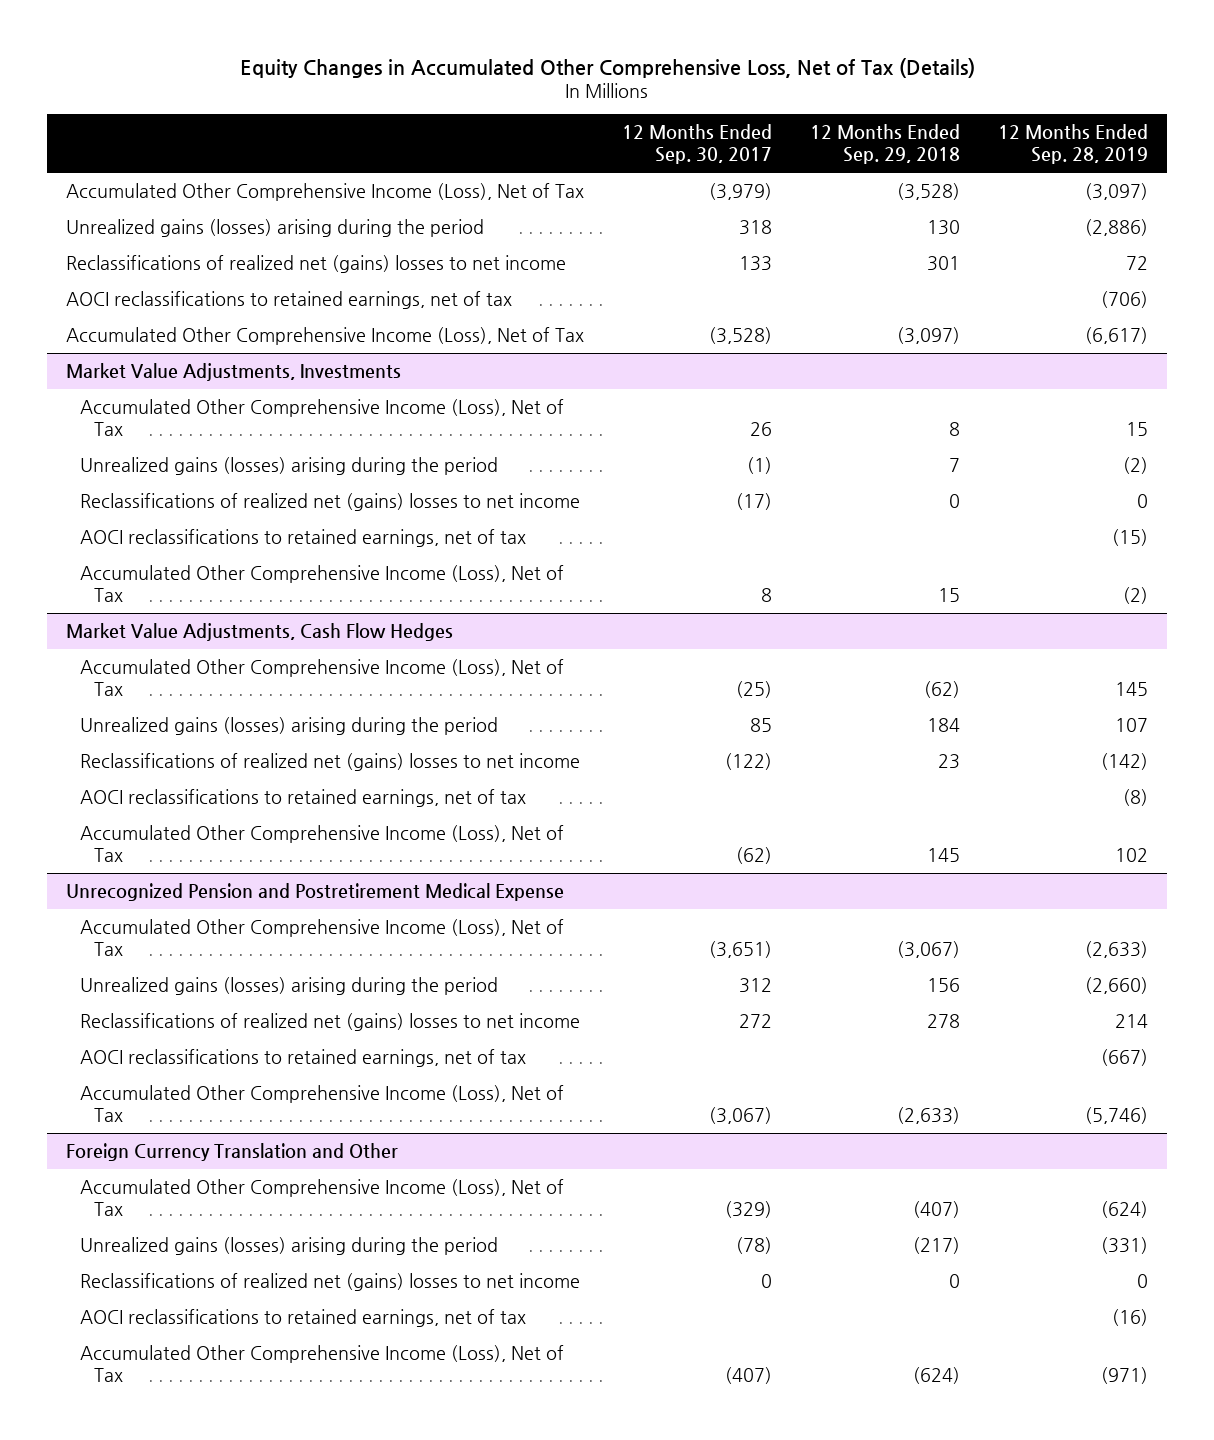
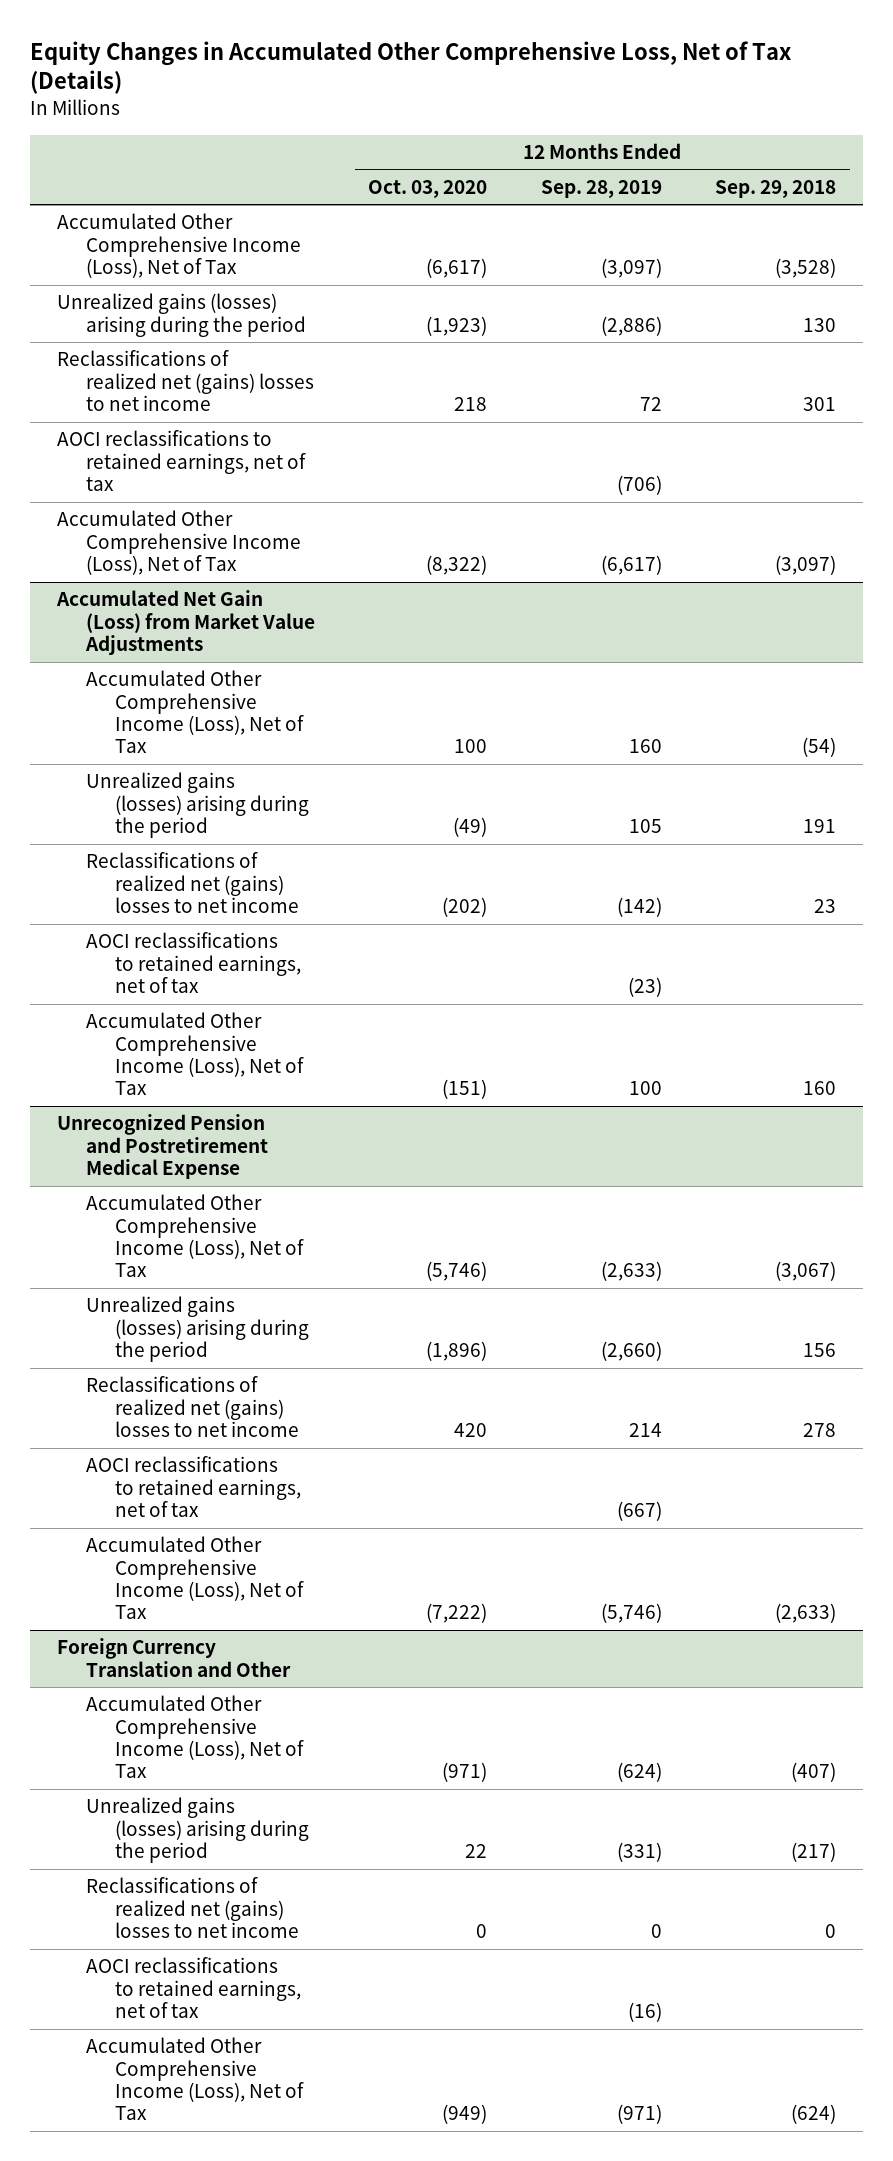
- | 12 Months Ended Sep. 30, 2017 | 12 Months Ended Sep. 29, 2018 | 12 Months Ended Sep. 28, 2019
+ | 12 Months Ended Oct. 03, 2020 | 12 Months Ended Sep. 28, 2019 | 12 Months Ended Sep. 29, 2018
- Market Value Adjustments, Investments
- Accumulated Other Comprehensive Income (Loss), Net of Tax | 26 | 8 | 15
- Unrealized gains (losses) arising during the period | (1) | 7 | (2)
- Reclassifications of realized net (gains) losses to net income | (17) | 0 | 0
- AOCI reclassifications to retained earnings, net of tax | | | (15)
- Accumulated Other Comprehensive Income (Loss), Net of Tax | 8 | 15 | (2)
- Market Value Adjustments, Cash Flow Hedges
- Accumulated Other Comprehensive Income (Loss), Net of Tax | (25) | (62) | 145
- Unrealized gains (losses) arising during the period | 85 | 184 | 107
+ Accumulated Net Gain (Loss) from Market Value Adjustments
+ Accumulated Other Comprehensive Income (Loss), Net of Tax | 100 | 160 | (54)
+ Unrealized gains (losses) arising during the period | (49) | 105 | 191
- AOCI reclassifications to retained earnings, net of tax | | | (8)
- Accumulated Other Comprehensive Income (Loss), Net of Tax | (62) | 145 | 102
+ AOCI reclassifications to retained earnings, net of tax | | (23) |
+ Accumulated Other Comprehensive Income (Loss), Net of Tax | (151) | 100 | 160

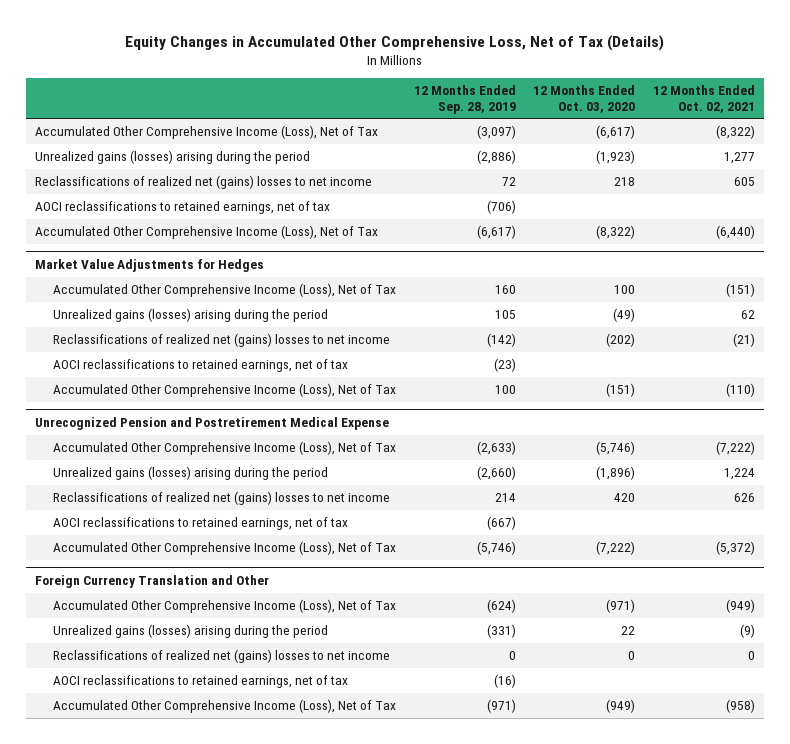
- | 12 Months Ended Oct. 03, 2020 | 12 Months Ended Sep. 28, 2019 | 12 Months Ended Sep. 29, 2018
+ | 12 Months Ended Sep. 28, 2019 | 12 Months Ended Oct. 03, 2020 | 12 Months Ended Oct. 02, 2021
- Accumulated Net Gain (Loss) from Market Value Adjustments
+ Market Value Adjustments for Hedges

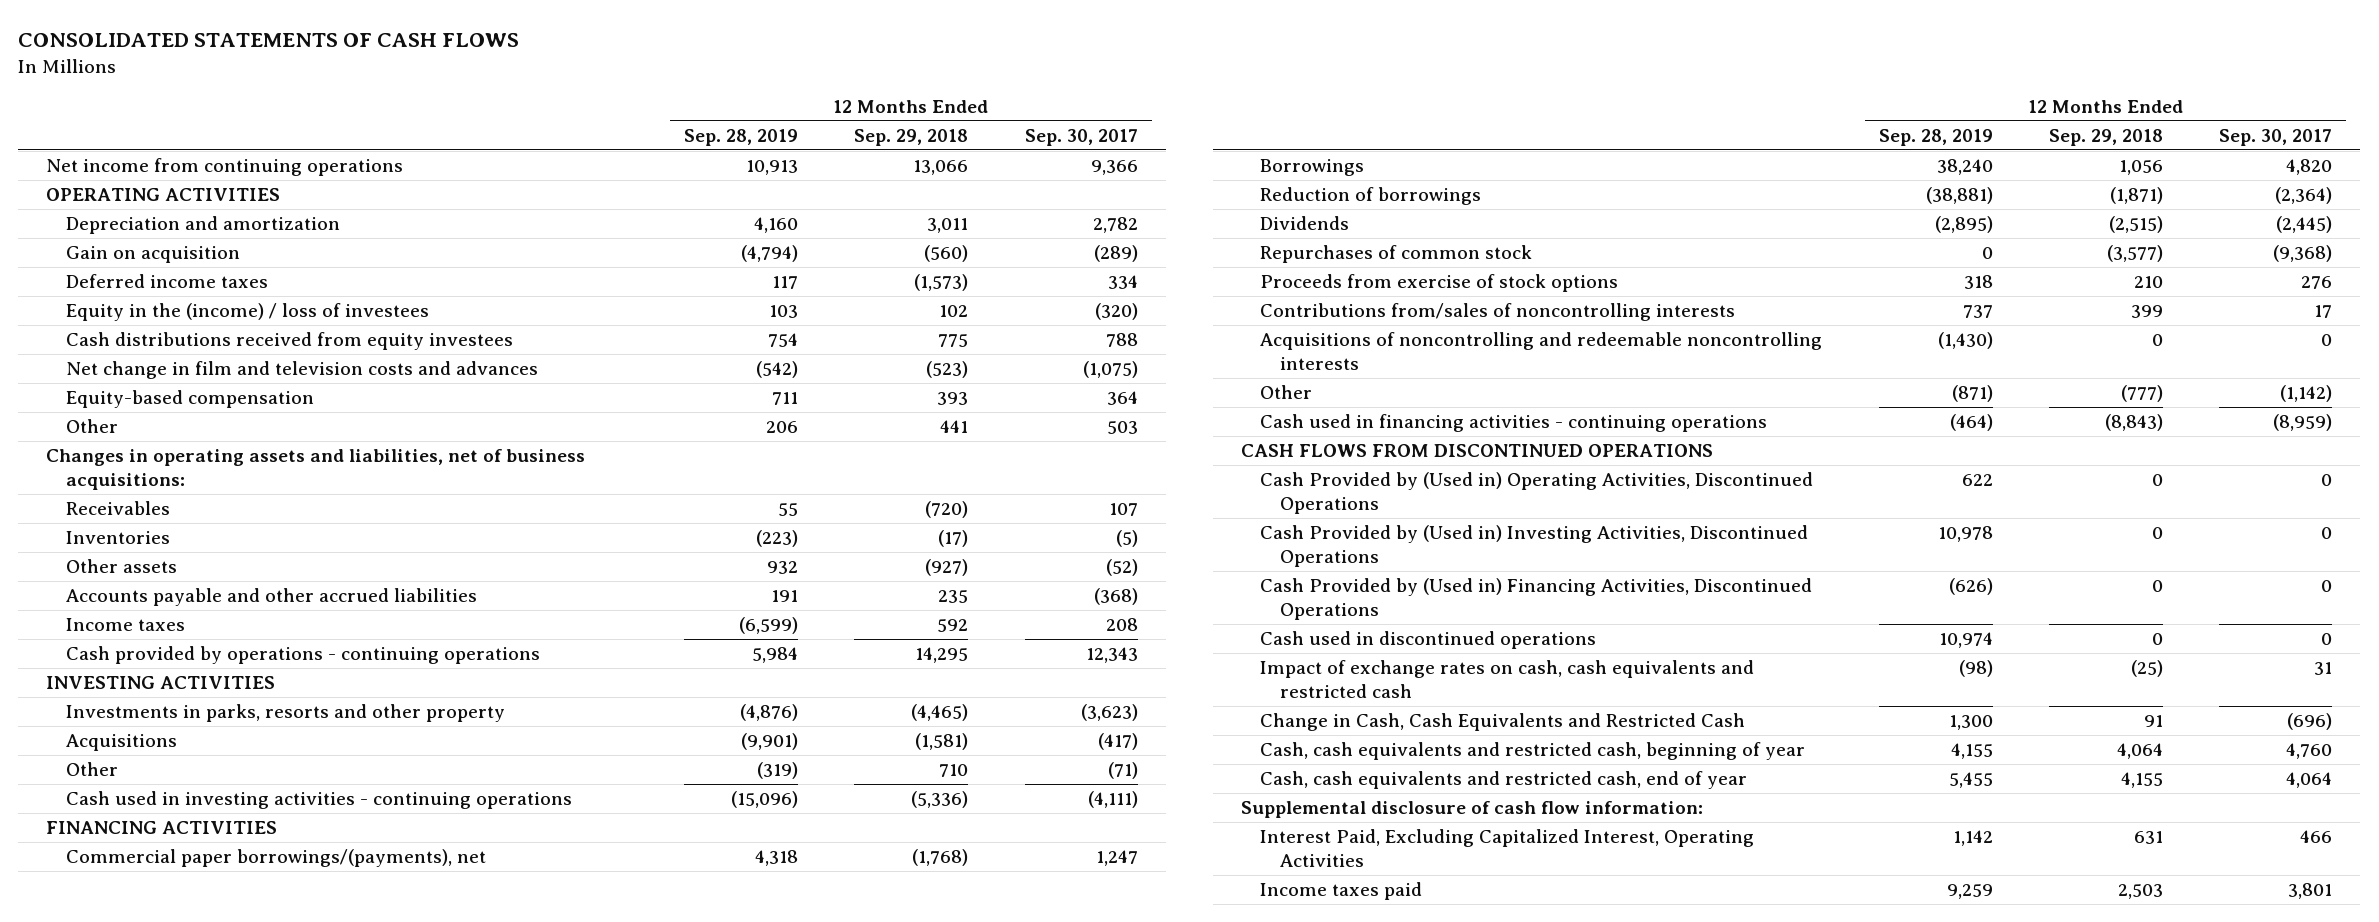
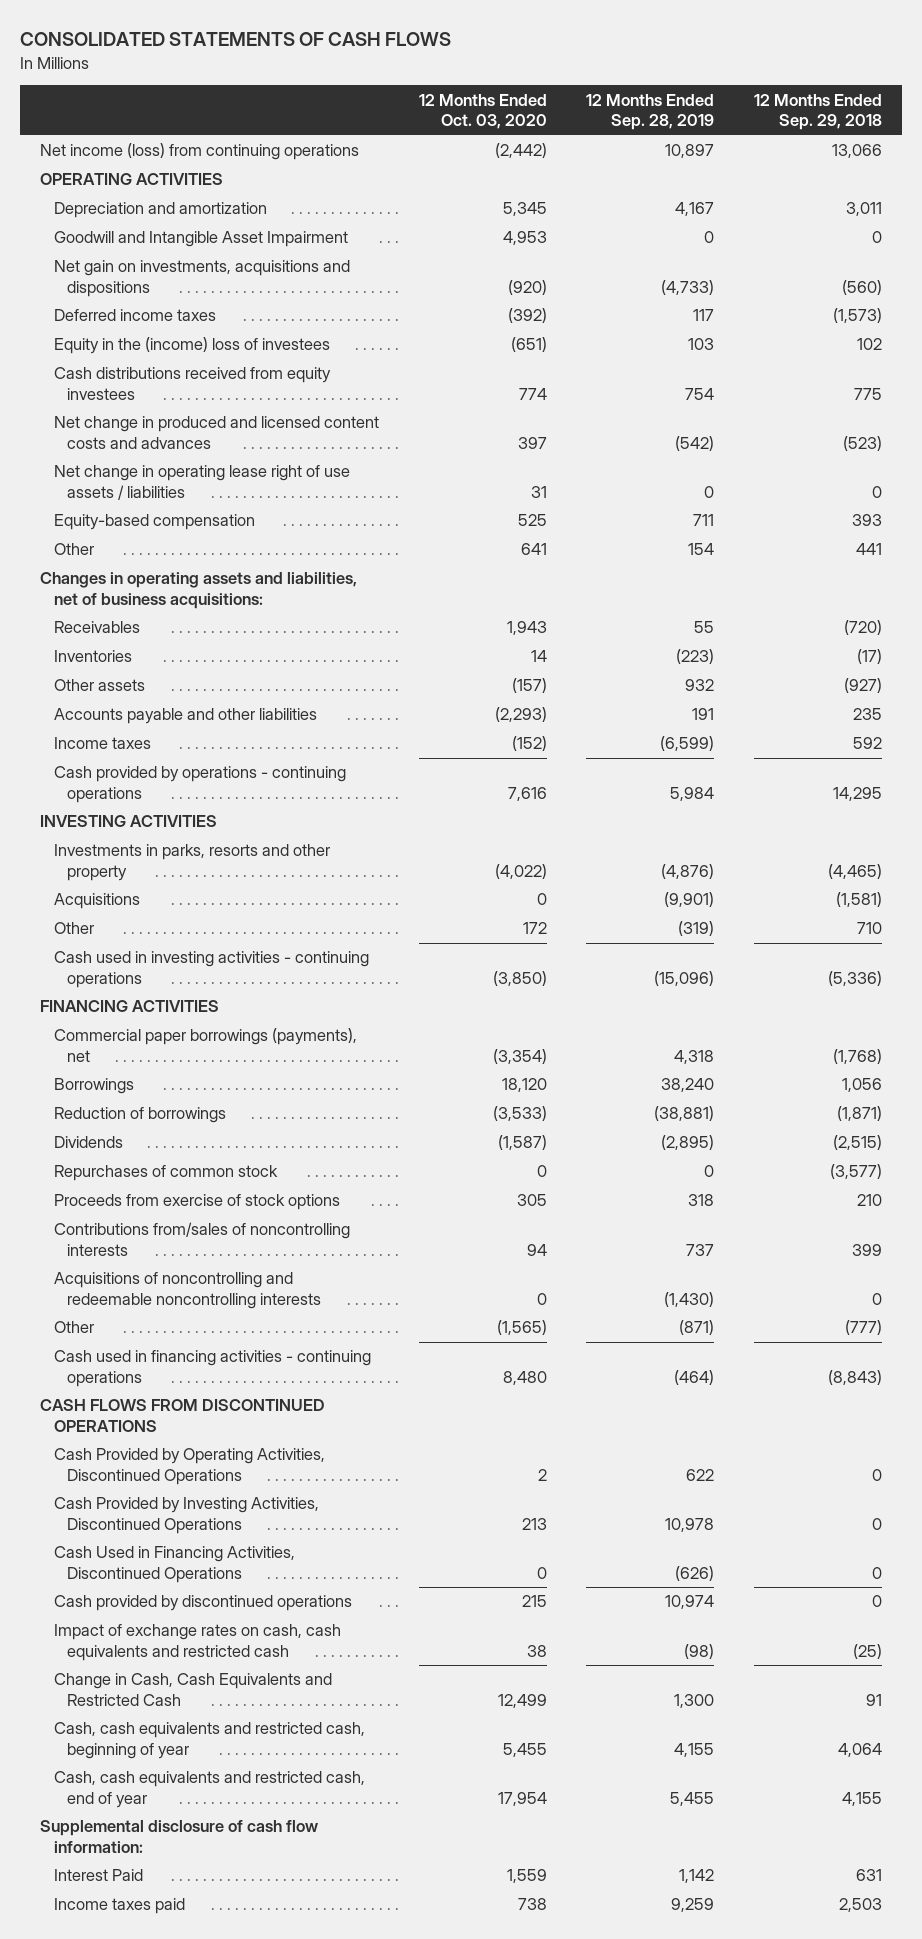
- | 12 Months Ended Sep. 28, 2019 | 12 Months Ended Sep. 29, 2018 | 12 Months Ended Sep. 30, 2017
+ | 12 Months Ended Oct. 03, 2020 | 12 Months Ended Sep. 28, 2019 | 12 Months Ended Sep. 29, 2018
- Net income from continuing operations | 10,913 | 13,066 | 9,366
+ Net income (loss) from continuing operations | (2,442) | 10,897 | 13,066
- Depreciation and amortization | 4,160 | 3,011 | 2,782
- Gain on acquisition | (4,794) | (560) | (289)
+ Depreciation and amortization | 5,345 | 4,167 | 3,011
+ Goodwill and Intangible Asset Impairment | 4,953 | 0 | 0
+ Net gain on investments, acquisitions and dispositions | (920) | (4,733) | (560)
- Equity in the (income) / loss of investees | 103 | 102 | (320)
+ Equity in the (income) loss of investees | (651) | 103 | 102
- Net change in film and television costs and advances | (542) | (523) | (1,075)
+ Net change in produced and licensed content costs and advances | 397 | (542) | (523)
+ Net change in operating lease right of use assets / liabilities | 31 | 0 | 0
- Other | 206 | 441 | 503
+ Other | 641 | 154 | 441
- Accounts payable and other accrued liabilities | 191 | 235 | (368)
+ Accounts payable and other liabilities | (2,293) | 191 | 235
- Commercial paper borrowings/(payments), net | 4,318 | (1,768) | 1,247
+ Commercial paper borrowings (payments), net | (3,354) | 4,318 | (1,768)
- Cash Provided by (Used in) Operating Activities, Discontinued Operations | 622 | 0 | 0
- Cash Provided by (Used in) Investing Activities, Discontinued Operations | 10,978 | 0 | 0
- Cash Provided by (Used in) Financing Activities, Discontinued Operations | (626) | 0 | 0
- Cash used in discontinued operations | 10,974 | 0 | 0
+ Cash Provided by Operating Activities, Discontinued Operations | 2 | 622 | 0
+ Cash Provided by Investing Activities, Discontinued Operations | 213 | 10,978 | 0
+ Cash Used in Financing Activities, Discontinued Operations | 0 | (626) | 0
+ Cash provided by discontinued operations | 215 | 10,974 | 0
- Interest Paid, Excluding Capitalized Interest, Operating Activities | 1,142 | 631 | 466
+ Interest Paid | 1,559 | 1,142 | 631

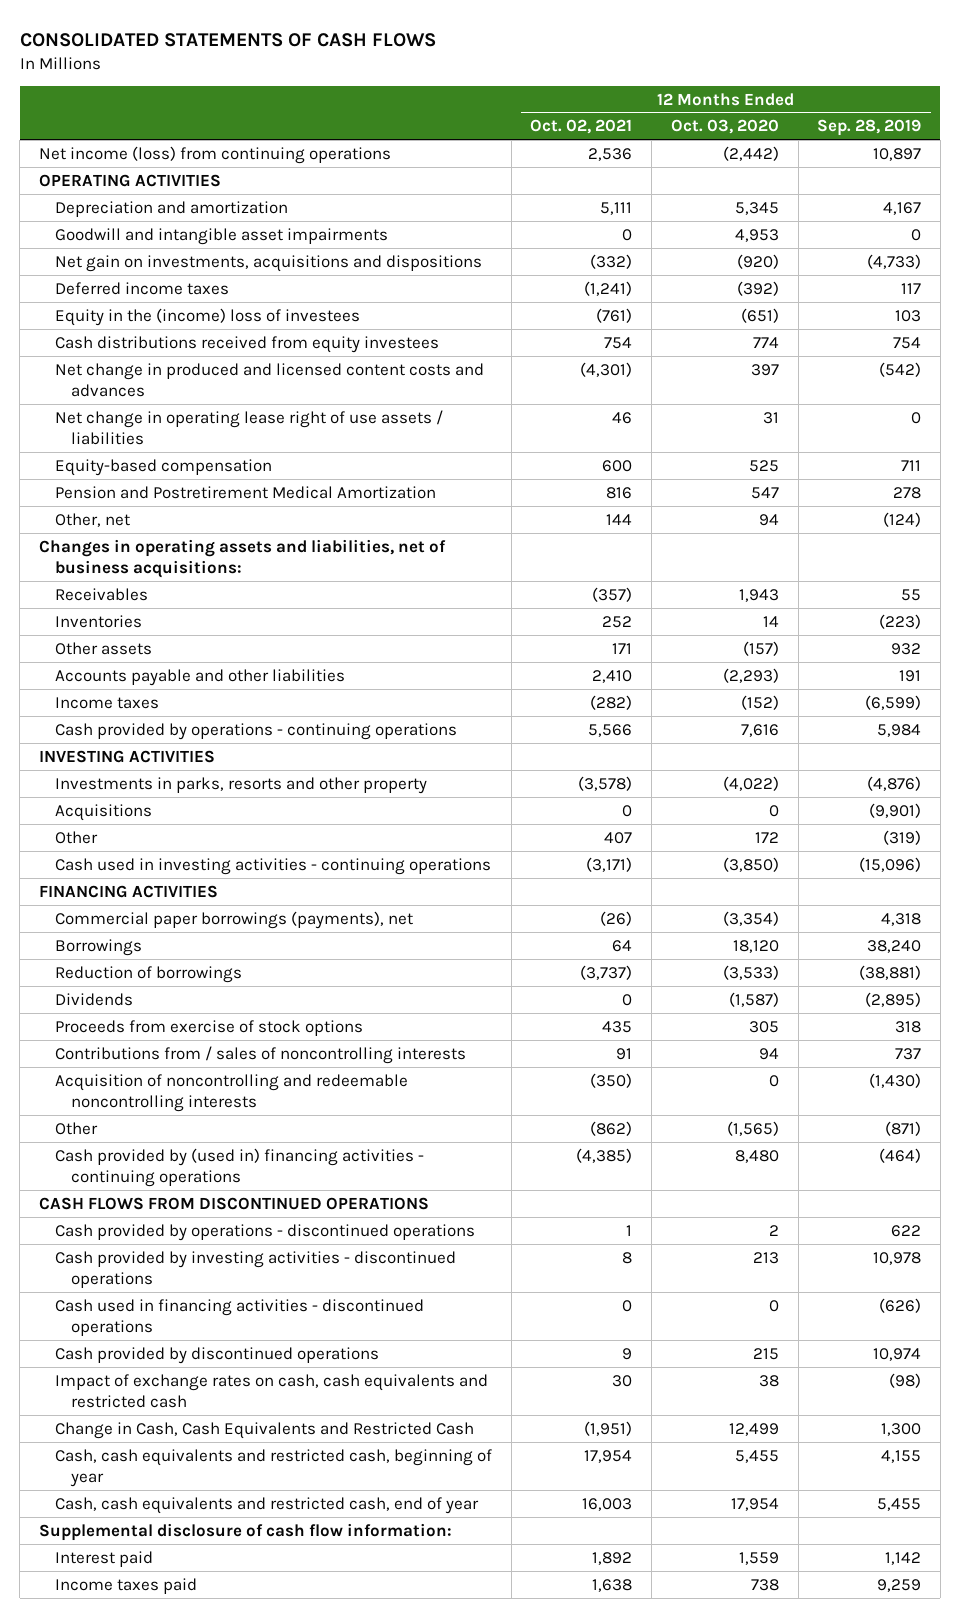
- | 12 Months Ended Oct. 03, 2020 | 12 Months Ended Sep. 28, 2019 | 12 Months Ended Sep. 29, 2018
+ | 12 Months Ended Oct. 02, 2021 | 12 Months Ended Oct. 03, 2020 | 12 Months Ended Sep. 28, 2019
- Goodwill and Intangible Asset Impairment | 4,953 | 0 | 0
+ Goodwill and intangible asset impairments | 0 | 4,953 | 0
- Other | 641 | 154 | 441
+ Pension and Postretirement Medical Amortization | 816 | 547 | 278
+ Other, net | 144 | 94 | (124)
- Repurchases of common stock | 0 | 0 | (3,577)
- Contributions from/sales of noncontrolling interests | 94 | 737 | 399
- Acquisitions of noncontrolling and redeemable noncontrolling interests | 0 | (1,430) | 0
+ Contributions from / sales of noncontrolling interests | 91 | 94 | 737
+ Acquisition of noncontrolling and redeemable noncontrolling interests | (350) | 0 | (1,430)
- Cash used in financing activities - continuing operations | 8,480 | (464) | (8,843)
+ Cash provided by (used in) financing activities - continuing operations | (4,385) | 8,480 | (464)
- Cash Provided by Operating Activities, Discontinued Operations | 2 | 622 | 0
- Cash Provided by Investing Activities, Discontinued Operations | 213 | 10,978 | 0
- Cash Used in Financing Activities, Discontinued Operations | 0 | (626) | 0
+ Cash provided by operations - discontinued operations | 1 | 2 | 622
+ Cash provided by investing activities - discontinued operations | 8 | 213 | 10,978
+ Cash used in financing activities - discontinued operations | 0 | 0 | (626)
- Interest Paid | 1,559 | 1,142 | 631
+ Interest paid | 1,892 | 1,559 | 1,142

